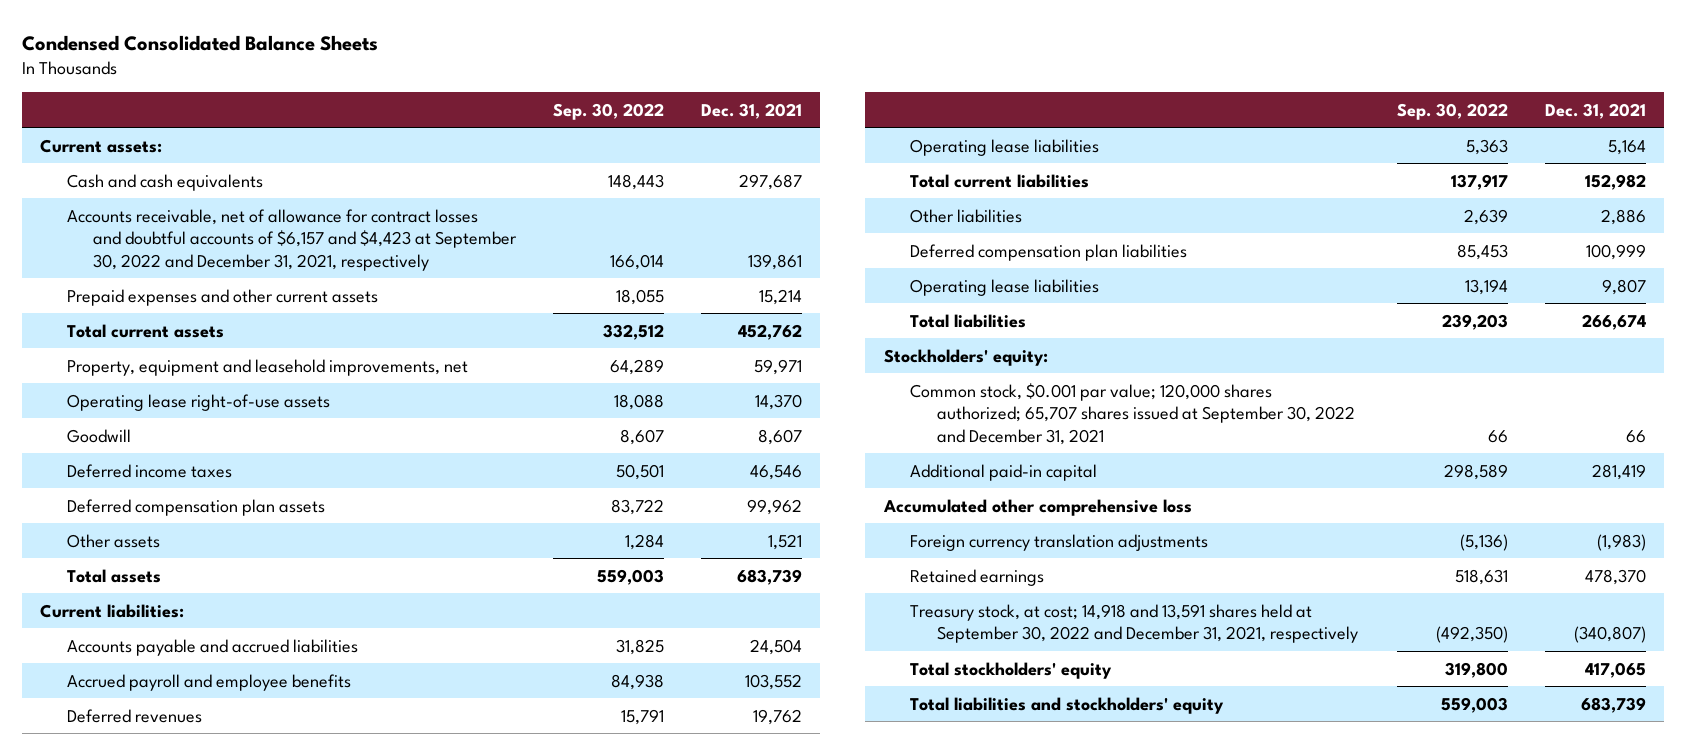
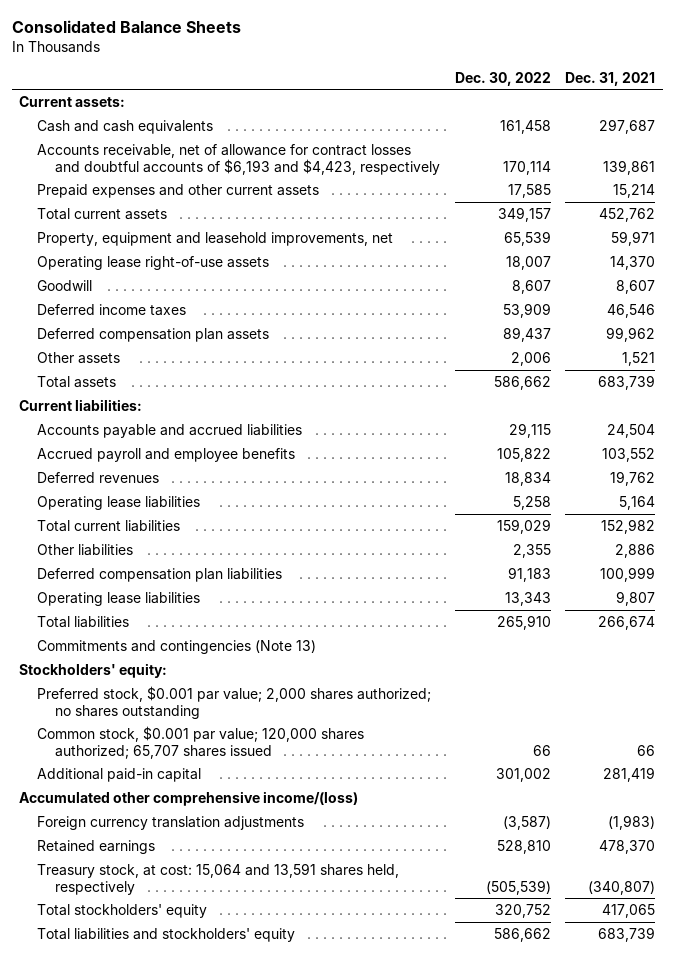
- Condensed Consolidated Balance Sheets
+ Consolidated Balance Sheets
- | Sep. 30, 2022 | Dec. 31, 2021
+ | Dec. 30, 2022 | Dec. 31, 2021
- Accounts receivable, net of allowance for contract losses and doubtful accounts of $6,157 and $4,423 at September 30, 2022 and December 31, 2021, respectively | 166,014 | 139,861
+ Accounts receivable, net of allowance for contract losses and doubtful accounts of $6,193 and $4,423, respectively | 170,114 | 139,861
+ Commitments and contingencies (Note 13)
- Common stock, $0.001 par value; 120,000 shares authorized; 65,707 shares issued at September 30, 2022 and December 31, 2021 | 66 | 66
+ Preferred stock, $0.001 par value; 2,000 shares authorized; no shares outstanding
+ Common stock, $0.001 par value; 120,000 shares authorized; 65,707 shares issued | 66 | 66
- Accumulated other comprehensive loss
+ Accumulated other comprehensive income/(loss)
- Treasury stock, at cost; 14,918 and 13,591 shares held at September 30, 2022 and December 31, 2021, respectively | (492,350) | (340,807)
+ Treasury stock, at cost: 15,064 and 13,591 shares held, respectively | (505,539) | (340,807)

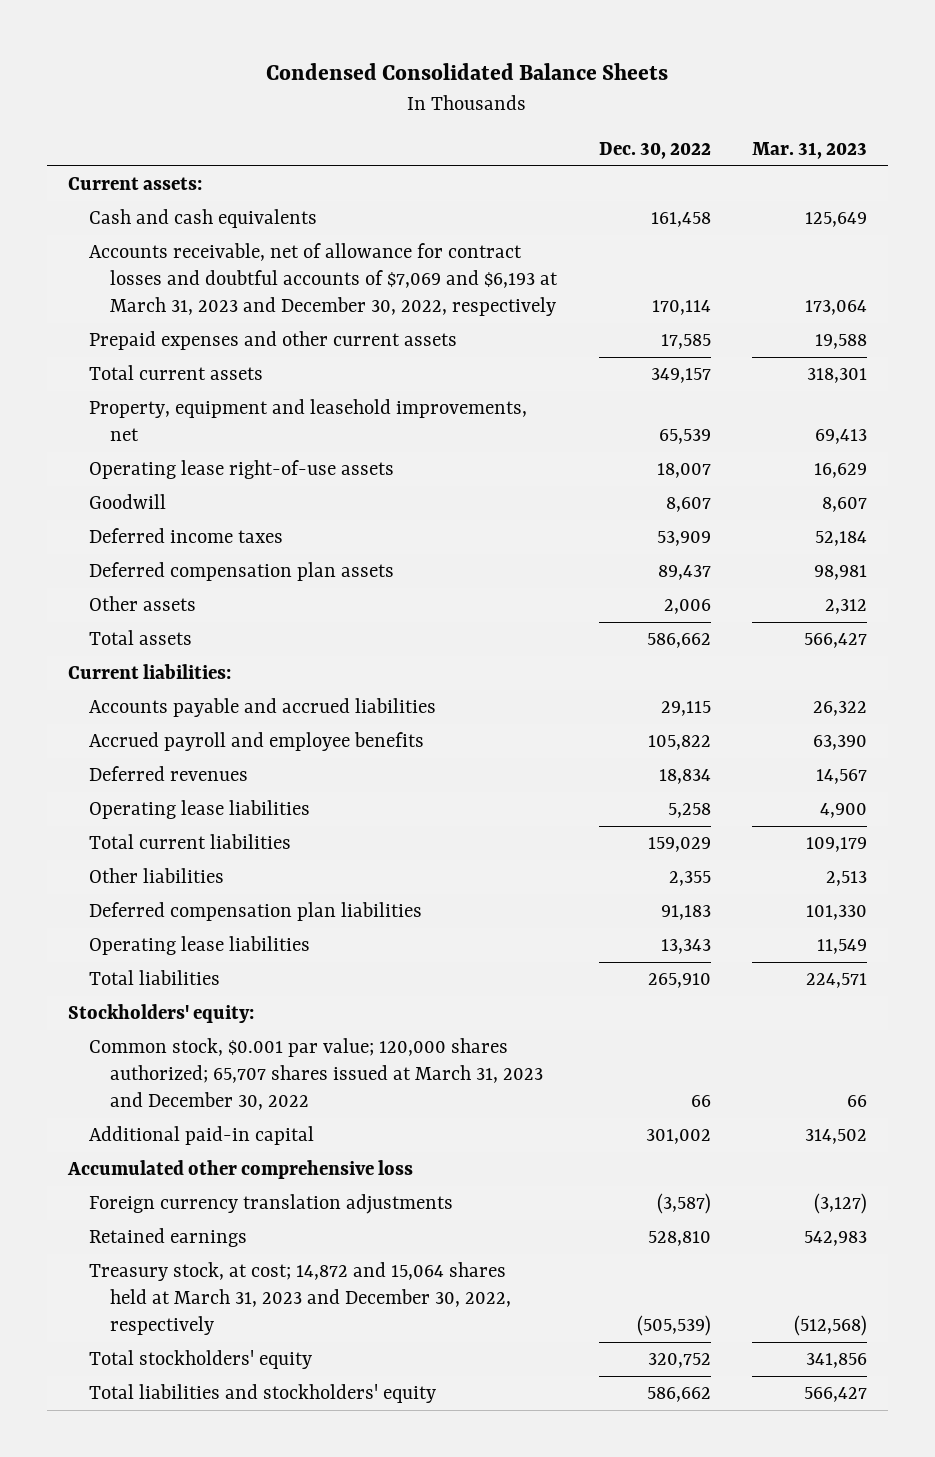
- Consolidated Balance Sheets
+ Condensed Consolidated Balance Sheets
- | Dec. 30, 2022 | Dec. 31, 2021
+ | Dec. 30, 2022 | Mar. 31, 2023
- Accounts receivable, net of allowance for contract losses and doubtful accounts of $6,193 and $4,423, respectively | 170,114 | 139,861
+ Accounts receivable, net of allowance for contract losses and doubtful accounts of $7,069 and $6,193 at March 31, 2023 and December 30, 2022, respectively | 170,114 | 173,064
- Commitments and contingencies (Note 13)
- Preferred stock, $0.001 par value; 2,000 shares authorized; no shares outstanding
- Common stock, $0.001 par value; 120,000 shares authorized; 65,707 shares issued | 66 | 66
+ Common stock, $0.001 par value; 120,000 shares authorized; 65,707 shares issued at March 31, 2023 and December 30, 2022 | 66 | 66
- Accumulated other comprehensive income/(loss)
+ Accumulated other comprehensive loss
- Treasury stock, at cost: 15,064 and 13,591 shares held, respectively | (505,539) | (340,807)
+ Treasury stock, at cost; 14,872 and 15,064 shares held at March 31, 2023 and December 30, 2022, respectively | (505,539) | (512,568)

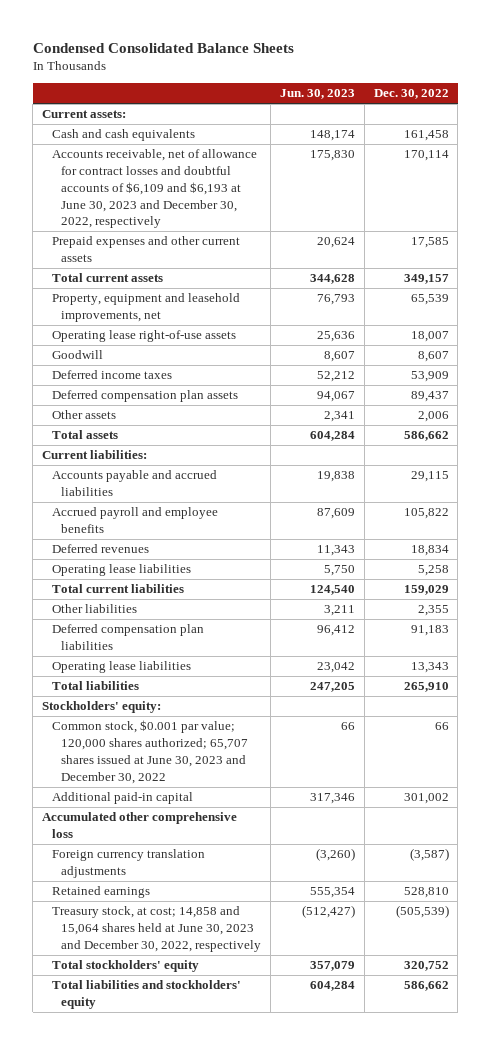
- | Dec. 30, 2022 | Mar. 31, 2023
+ | Jun. 30, 2023 | Dec. 30, 2022
- Accounts receivable, net of allowance for contract losses and doubtful accounts of $7,069 and $6,193 at March 31, 2023 and December 30, 2022, respectively | 170,114 | 173,064
+ Accounts receivable, net of allowance for contract losses and doubtful accounts of $6,109 and $6,193 at June 30, 2023 and December 30, 2022, respectively | 175,830 | 170,114
- Common stock, $0.001 par value; 120,000 shares authorized; 65,707 shares issued at March 31, 2023 and December 30, 2022 | 66 | 66
+ Common stock, $0.001 par value; 120,000 shares authorized; 65,707 shares issued at June 30, 2023 and December 30, 2022 | 66 | 66
- Treasury stock, at cost; 14,872 and 15,064 shares held at March 31, 2023 and December 30, 2022, respectively | (505,539) | (512,568)
+ Treasury stock, at cost; 14,858 and 15,064 shares held at June 30, 2023 and December 30, 2022, respectively | (512,427) | (505,539)

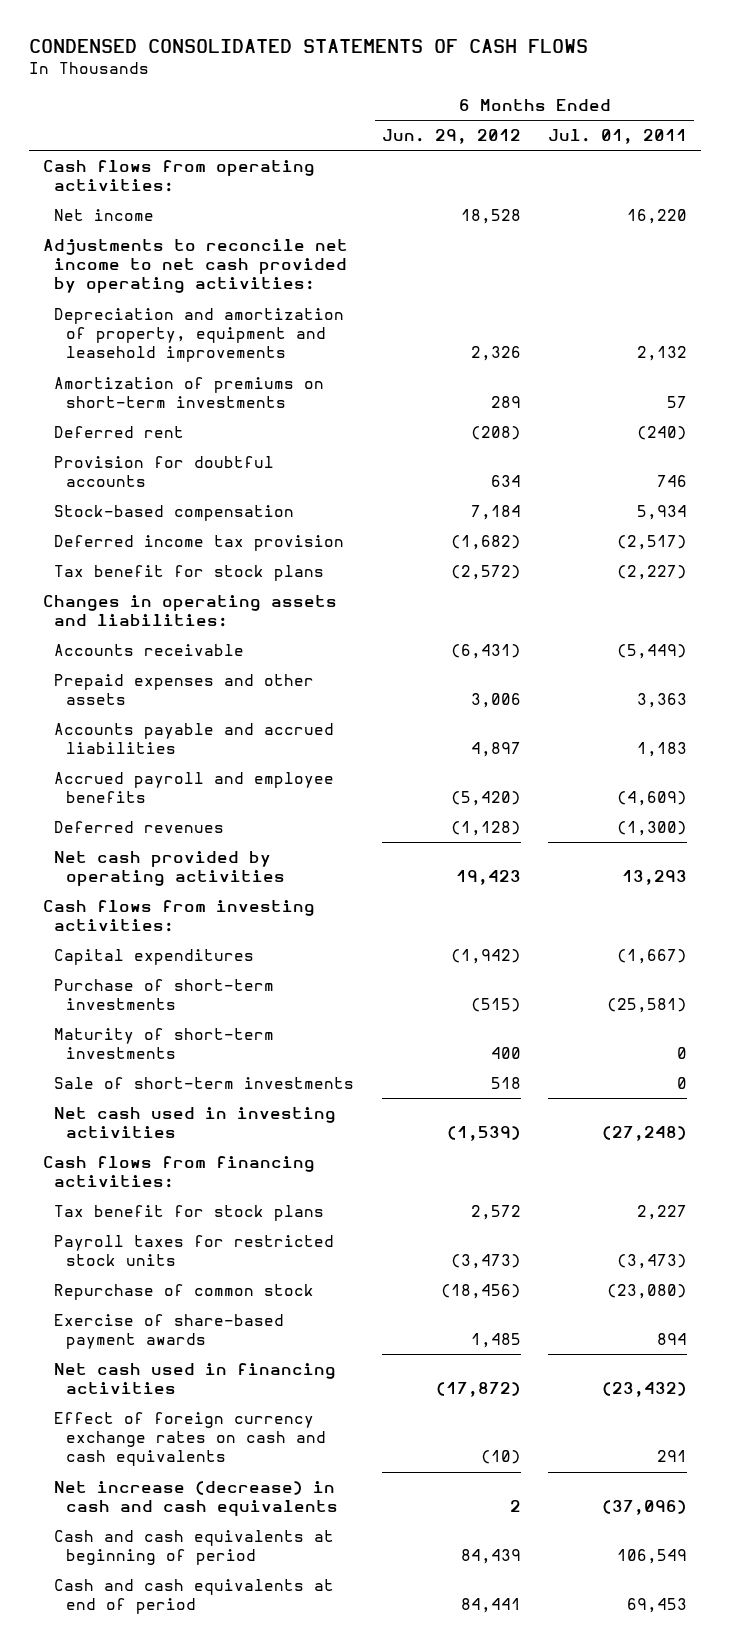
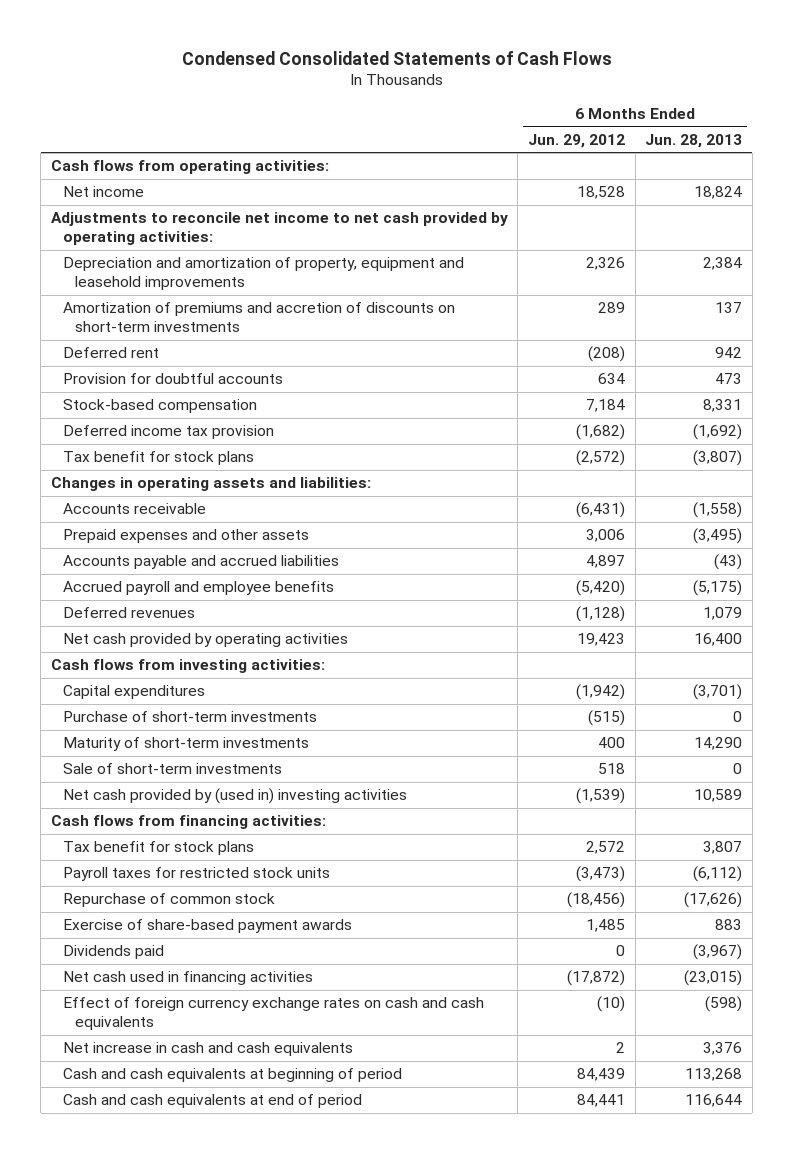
- CONDENSED CONSOLIDATED STATEMENTS OF CASH FLOWS
+ Condensed Consolidated Statements of Cash Flows
- | 6 Months Ended Jun. 29, 2012 | 6 Months Ended Jul. 01, 2011
+ | 6 Months Ended Jun. 29, 2012 | 6 Months Ended Jun. 28, 2013
- Amortization of premiums on short-term investments | 289 | 57
+ Amortization of premiums and accretion of discounts on short-term investments | 289 | 137
- Net cash used in investing activities | (1,539) | (27,248)
+ Net cash provided by (used in) investing activities | (1,539) | 10,589
+ Dividends paid | 0 | (3,967)
- Net increase (decrease) in cash and cash equivalents | 2 | (37,096)
+ Net increase in cash and cash equivalents | 2 | 3,376

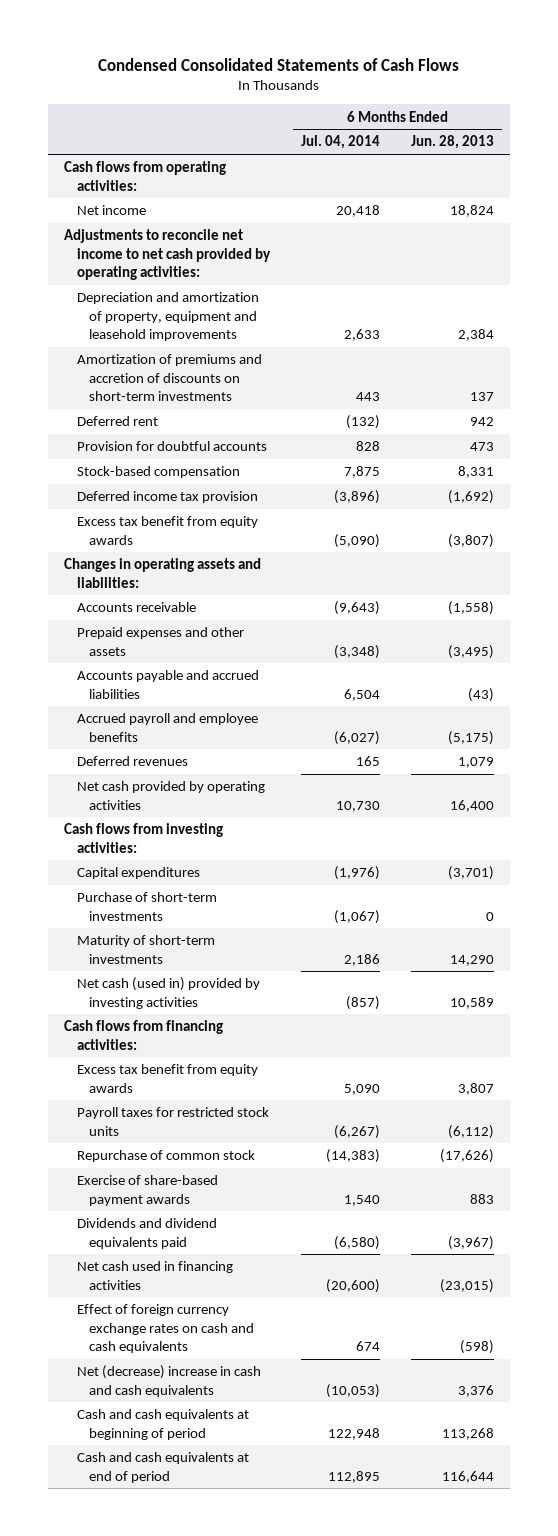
- | 6 Months Ended Jun. 29, 2012 | 6 Months Ended Jun. 28, 2013
+ | 6 Months Ended Jul. 04, 2014 | 6 Months Ended Jun. 28, 2013
- Tax benefit for stock plans | (2,572) | (3,807)
+ Excess tax benefit from equity awards | (5,090) | (3,807)
- Sale of short-term investments | 518 | 0
- Net cash provided by (used in) investing activities | (1,539) | 10,589
+ Net cash (used in) provided by investing activities | (857) | 10,589
- Tax benefit for stock plans | 2,572 | 3,807
+ Excess tax benefit from equity awards | 5,090 | 3,807
- Dividends paid | 0 | (3,967)
+ Dividends and dividend equivalents paid | (6,580) | (3,967)
- Net increase in cash and cash equivalents | 2 | 3,376
+ Net (decrease) increase in cash and cash equivalents | (10,053) | 3,376

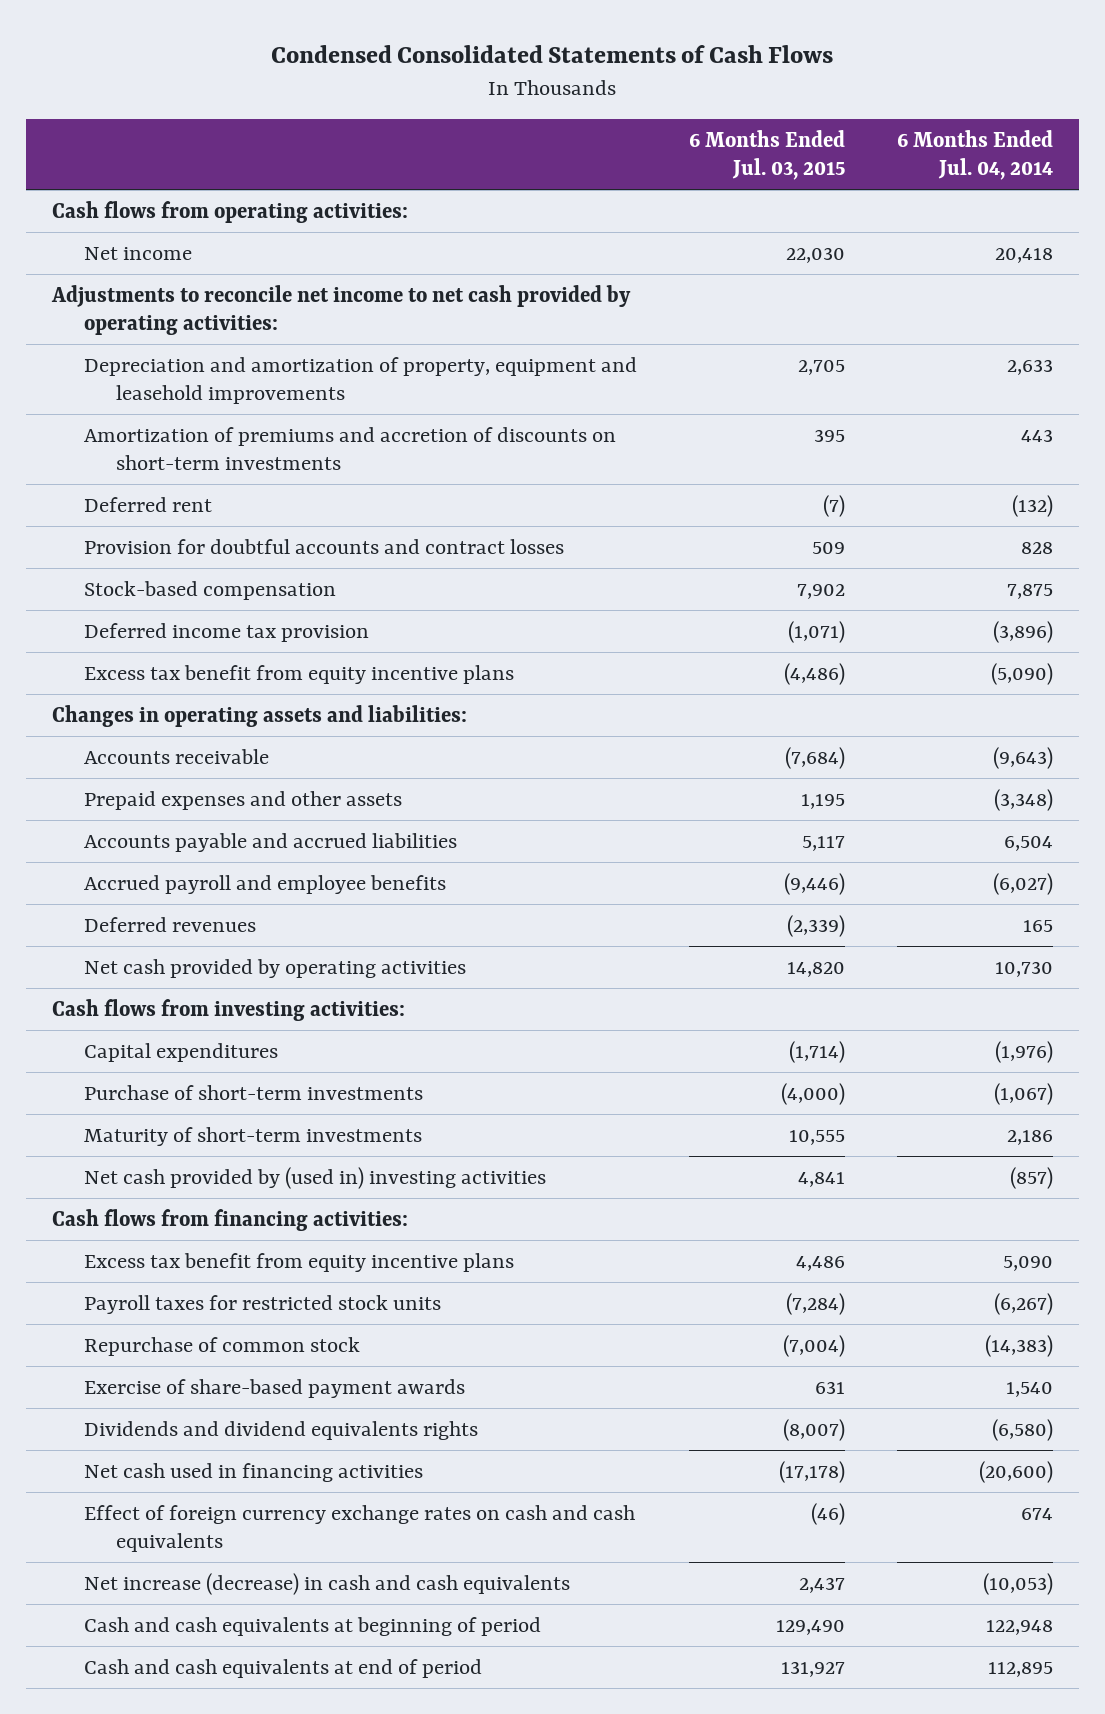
- | 6 Months Ended Jul. 04, 2014 | 6 Months Ended Jun. 28, 2013
+ | 6 Months Ended Jul. 03, 2015 | 6 Months Ended Jul. 04, 2014
- Provision for doubtful accounts | 828 | 473
+ Provision for doubtful accounts and contract losses | 509 | 828
- Excess tax benefit from equity awards | (5,090) | (3,807)
+ Excess tax benefit from equity incentive plans | (4,486) | (5,090)
- Net cash (used in) provided by investing activities | (857) | 10,589
+ Net cash provided by (used in) investing activities | 4,841 | (857)
- Excess tax benefit from equity awards | 5,090 | 3,807
+ Excess tax benefit from equity incentive plans | 4,486 | 5,090
- Dividends and dividend equivalents paid | (6,580) | (3,967)
+ Dividends and dividend equivalents rights | (8,007) | (6,580)
- Net (decrease) increase in cash and cash equivalents | (10,053) | 3,376
+ Net increase (decrease) in cash and cash equivalents | 2,437 | (10,053)

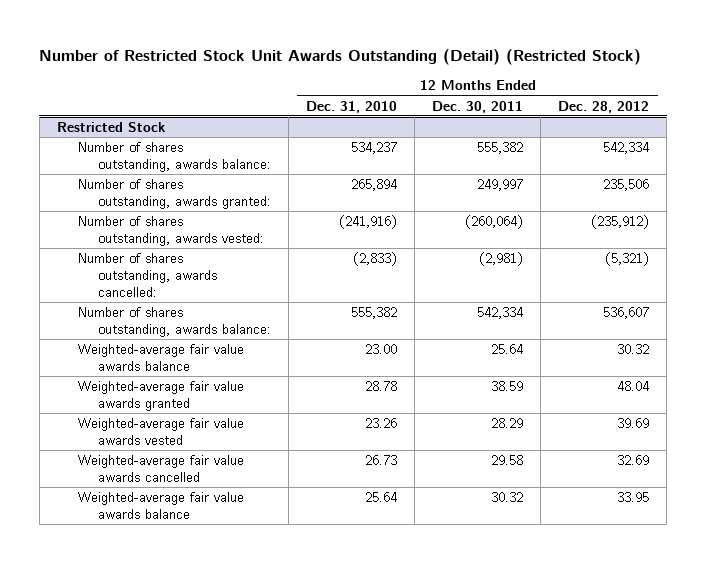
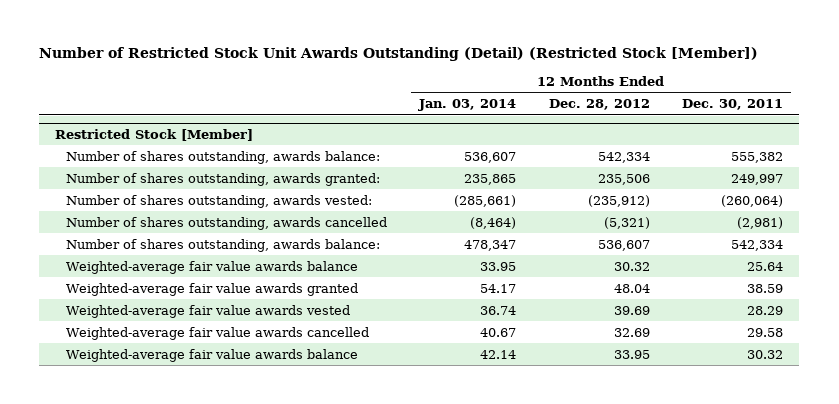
- Number of Restricted Stock Unit Awards Outstanding (Detail) (Restricted Stock)
+ Number of Restricted Stock Unit Awards Outstanding (Detail) (Restricted Stock [Member])
- | 12 Months Ended Dec. 31, 2010 | 12 Months Ended Dec. 30, 2011 | 12 Months Ended Dec. 28, 2012
+ | 12 Months Ended Jan. 03, 2014 | 12 Months Ended Dec. 28, 2012 | 12 Months Ended Dec. 30, 2011
- Restricted Stock
+ Restricted Stock [Member]
- Number of shares outstanding, awards cancelled: | (2,833) | (2,981) | (5,321)
+ Number of shares outstanding, awards cancelled | (8,464) | (5,321) | (2,981)

